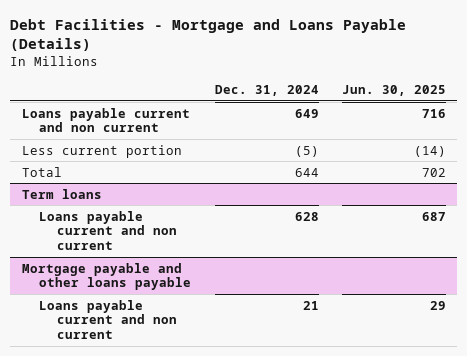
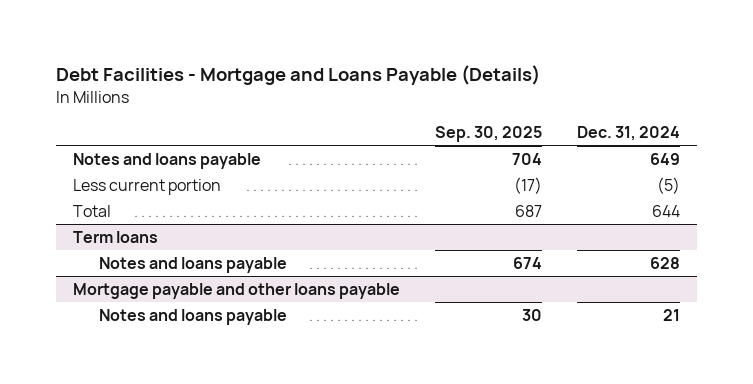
- | Dec. 31, 2024 | Jun. 30, 2025
+ | Sep. 30, 2025 | Dec. 31, 2024
- Loans payable current and non current | 649 | 716
+ Notes and loans payable | 704 | 649
@ Term loans
- Loans payable current and non current | 628 | 687
+ Notes and loans payable | 674 | 628
@ Mortgage payable and other loans payable
- Loans payable current and non current | 21 | 29
+ Notes and loans payable | 30 | 21

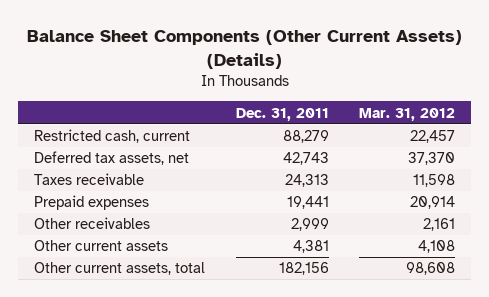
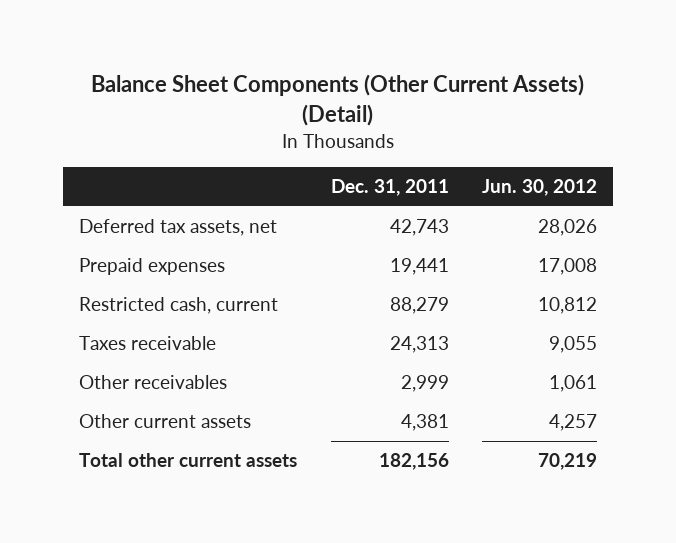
- Balance Sheet Components (Other Current Assets) (Details)
+ Balance Sheet Components (Other Current Assets) (Detail)
- | Dec. 31, 2011 | Mar. 31, 2012
+ | Dec. 31, 2011 | Jun. 30, 2012
moved down: Restricted cash, current | 88,279 | 10,812
moved down: Taxes receivable | 24,313 | 9,055
- Other current assets, total | 182,156 | 98,608
+ Total other current assets | 182,156 | 70,219

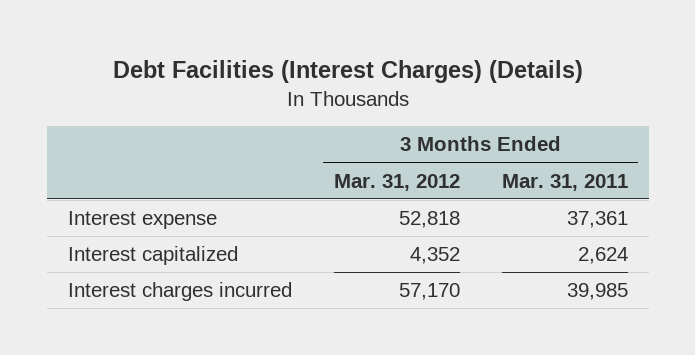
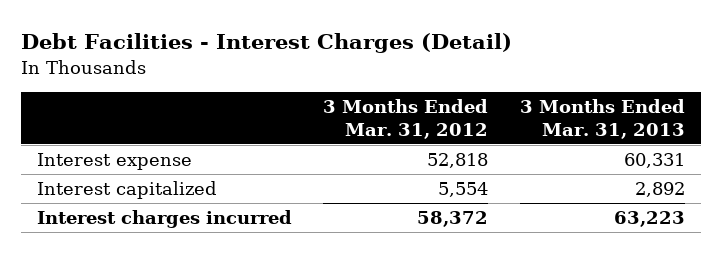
- Debt Facilities (Interest Charges) (Details)
+ Debt Facilities - Interest Charges (Detail)
- | 3 Months Ended Mar. 31, 2012 | 3 Months Ended Mar. 31, 2011
+ | 3 Months Ended Mar. 31, 2012 | 3 Months Ended Mar. 31, 2013
- Interest capitalized | 4,352 | 2,624
- Interest charges incurred | 57,170 | 39,985
+ Interest capitalized | 5,554 | 2,892
+ Interest charges incurred | 58,372 | 63,223

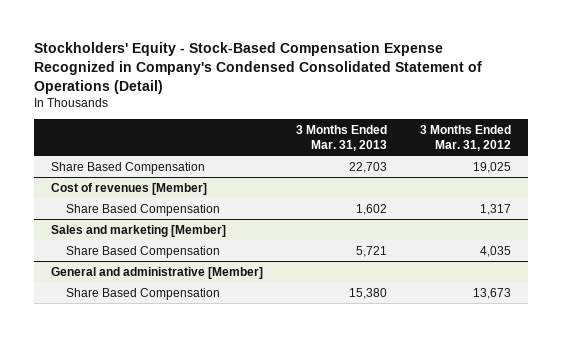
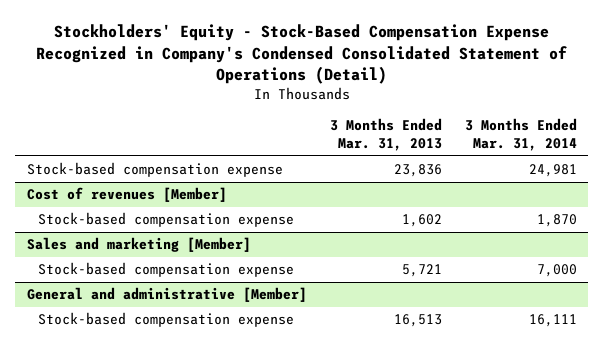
- | 3 Months Ended Mar. 31, 2013 | 3 Months Ended Mar. 31, 2012
+ | 3 Months Ended Mar. 31, 2013 | 3 Months Ended Mar. 31, 2014
- Share Based Compensation | 22,703 | 19,025
+ Stock-based compensation expense | 23,836 | 24,981
@ Cost of revenues [Member]
- Share Based Compensation | 1,602 | 1,317
+ Stock-based compensation expense | 1,602 | 1,870
@ Sales and marketing [Member]
- Share Based Compensation | 5,721 | 4,035
+ Stock-based compensation expense | 5,721 | 7,000
@ General and administrative [Member]
- Share Based Compensation | 15,380 | 13,673
+ Stock-based compensation expense | 16,513 | 16,111

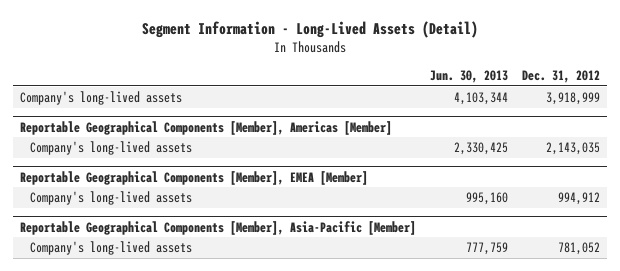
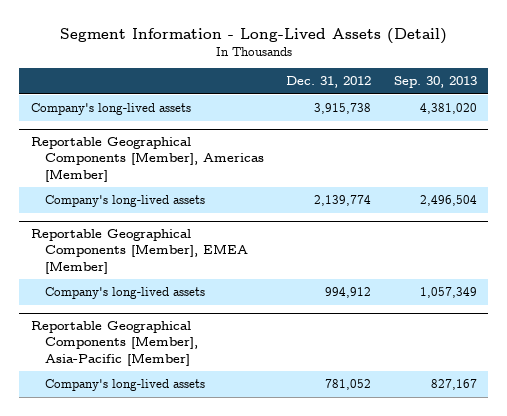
- | Jun. 30, 2013 | Dec. 31, 2012
+ | Dec. 31, 2012 | Sep. 30, 2013
- Company's long-lived assets | 4,103,344 | 3,918,999
+ Company's long-lived assets | 3,915,738 | 4,381,020
@ Reportable Geographical Components [Member], Americas [Member]
- Company's long-lived assets | 2,330,425 | 2,143,035
+ Company's long-lived assets | 2,139,774 | 2,496,504

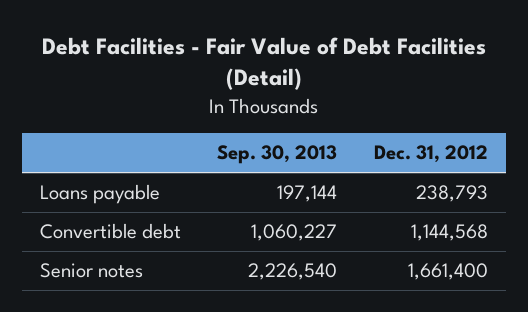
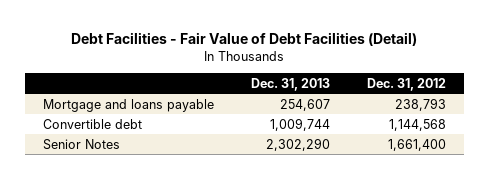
- | Sep. 30, 2013 | Dec. 31, 2012
+ | Dec. 31, 2013 | Dec. 31, 2012
- Loans payable | 197,144 | 238,793
+ Mortgage and loans payable | 254,607 | 238,793
- Senior notes | 2,226,540 | 1,661,400
+ Senior Notes | 2,302,290 | 1,661,400

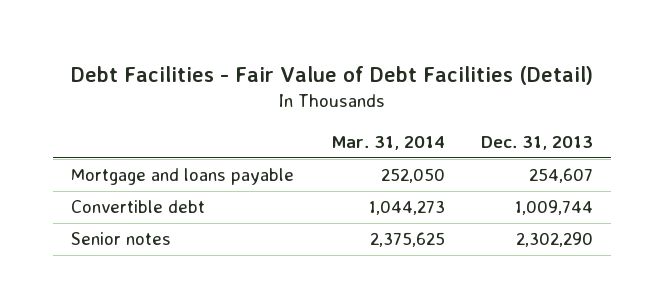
- | Dec. 31, 2013 | Dec. 31, 2012
+ | Mar. 31, 2014 | Dec. 31, 2013
- Senior Notes | 2,302,290 | 1,661,400
+ Senior notes | 2,375,625 | 2,302,290

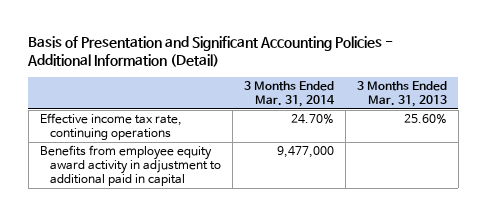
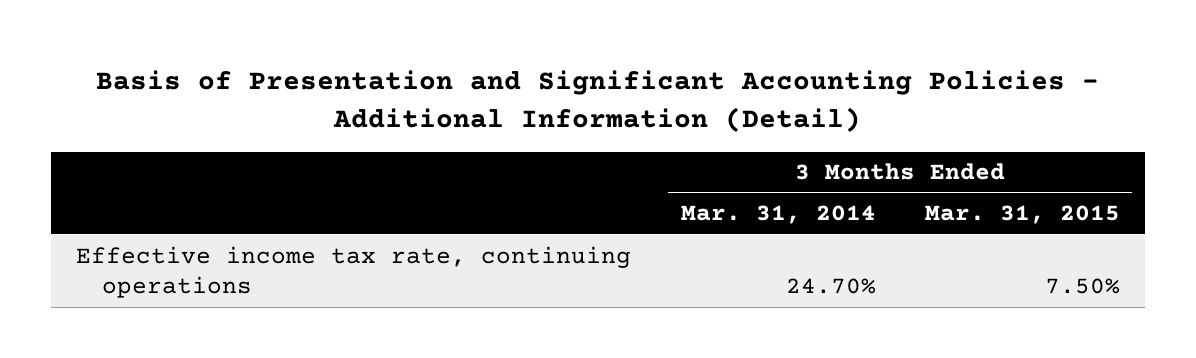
- | 3 Months Ended Mar. 31, 2014 | 3 Months Ended Mar. 31, 2013
+ | 3 Months Ended Mar. 31, 2014 | 3 Months Ended Mar. 31, 2015
- Benefits from employee equity award activity in adjustment to additional paid in capital | 9,477,000 |

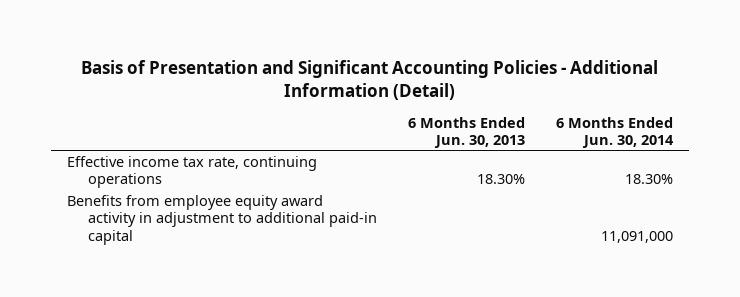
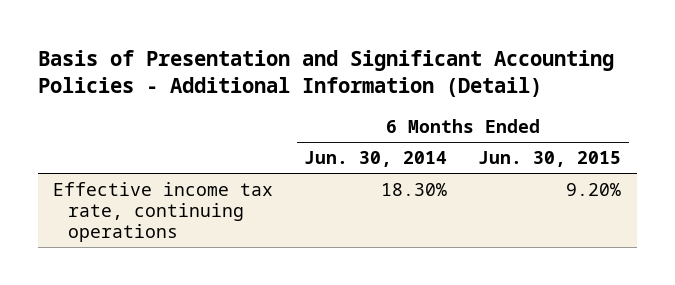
- | 6 Months Ended Jun. 30, 2013 | 6 Months Ended Jun. 30, 2014
+ | 6 Months Ended Jun. 30, 2014 | 6 Months Ended Jun. 30, 2015
- Benefits from employee equity award activity in adjustment to additional paid-in capital | | 11,091,000

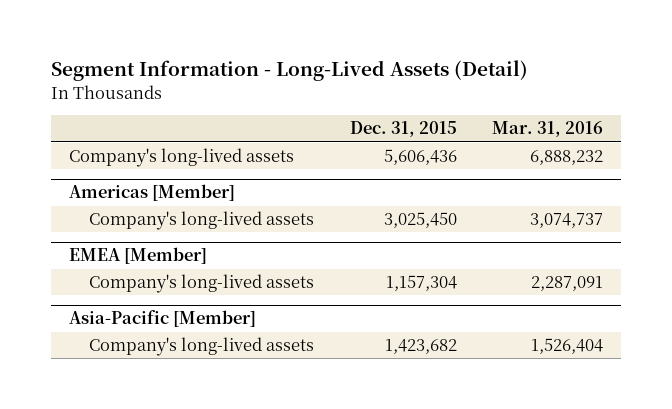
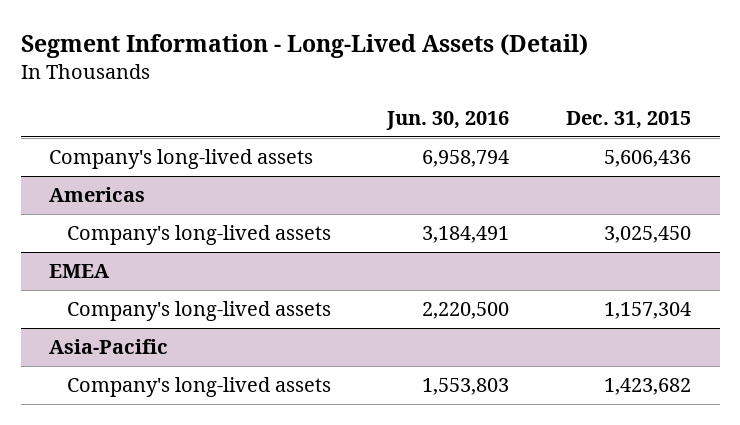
- | Dec. 31, 2015 | Mar. 31, 2016
+ | Jun. 30, 2016 | Dec. 31, 2015
- Americas [Member]
+ Americas
- EMEA [Member]
+ EMEA
- Asia-Pacific [Member]
+ Asia-Pacific

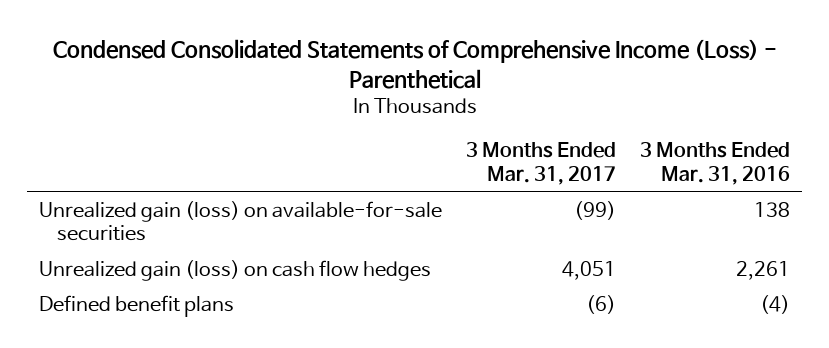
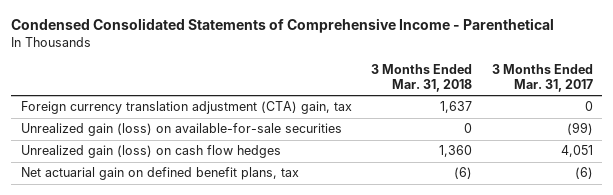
- Condensed Consolidated Statements of Comprehensive Income (Loss) - Parenthetical
+ Condensed Consolidated Statements of Comprehensive Income - Parenthetical
- | 3 Months Ended Mar. 31, 2017 | 3 Months Ended Mar. 31, 2016
+ | 3 Months Ended Mar. 31, 2018 | 3 Months Ended Mar. 31, 2017
+ Foreign currency translation adjustment (CTA) gain, tax | 1,637 | 0
- Defined benefit plans | (6) | (4)
+ Net actuarial gain on defined benefit plans, tax | (6) | (6)

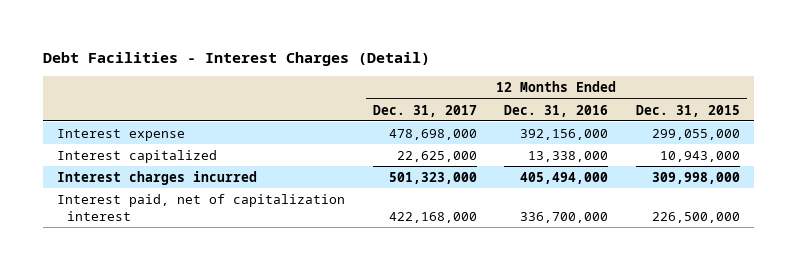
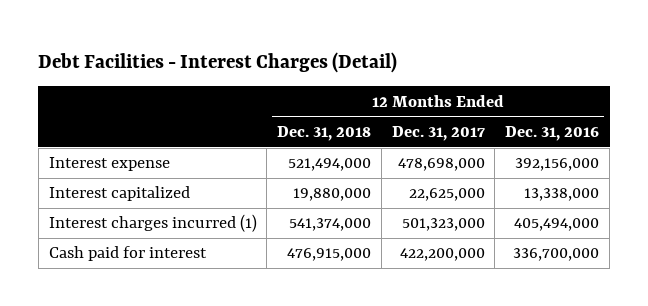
- | 12 Months Ended Dec. 31, 2017 | 12 Months Ended Dec. 31, 2016 | 12 Months Ended Dec. 31, 2015
+ | 12 Months Ended Dec. 31, 2018 | 12 Months Ended Dec. 31, 2017 | 12 Months Ended Dec. 31, 2016
- Interest charges incurred | 501,323,000 | 405,494,000 | 309,998,000
- Interest paid, net of capitalization interest | 422,168,000 | 336,700,000 | 226,500,000
+ Interest charges incurred (1) | 541,374,000 | 501,323,000 | 405,494,000
+ Cash paid for interest | 476,915,000 | 422,200,000 | 336,700,000

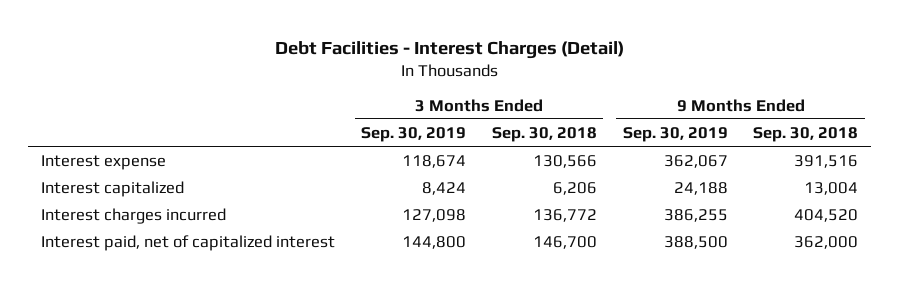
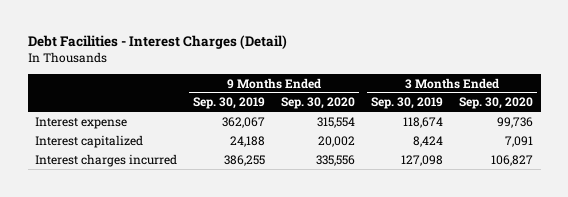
- | 3 Months Ended Sep. 30, 2019 | 3 Months Ended Sep. 30, 2018 | 9 Months Ended Sep. 30, 2019 | 9 Months Ended Sep. 30, 2018
+ | 9 Months Ended Sep. 30, 2019 | 9 Months Ended Sep. 30, 2020 | 3 Months Ended Sep. 30, 2019 | 3 Months Ended Sep. 30, 2020
- Interest paid, net of capitalized interest | 144,800 | 146,700 | 388,500 | 362,000

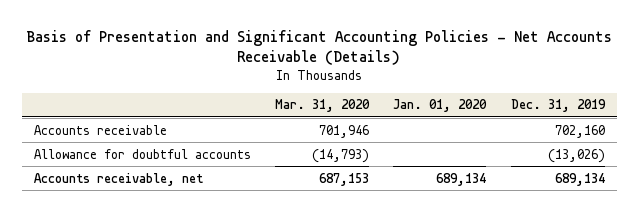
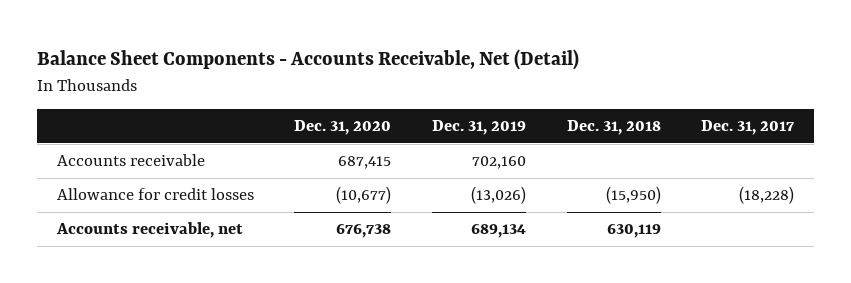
- Basis of Presentation and Significant Accounting Policies - Net Accounts Receivable (Details)
+ Balance Sheet Components - Accounts Receivable, Net (Detail)
- | Mar. 31, 2020 | Jan. 01, 2020 | Dec. 31, 2019
+ | Dec. 31, 2020 | Dec. 31, 2019 | Dec. 31, 2018 | Dec. 31, 2017
- Allowance for doubtful accounts | (14,793) | | (13,026)
+ Allowance for credit losses | (10,677) | (13,026) | (15,950) | (18,228)

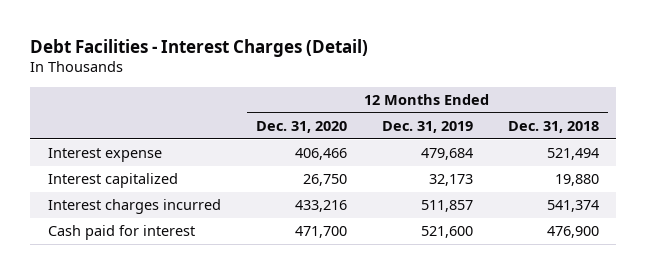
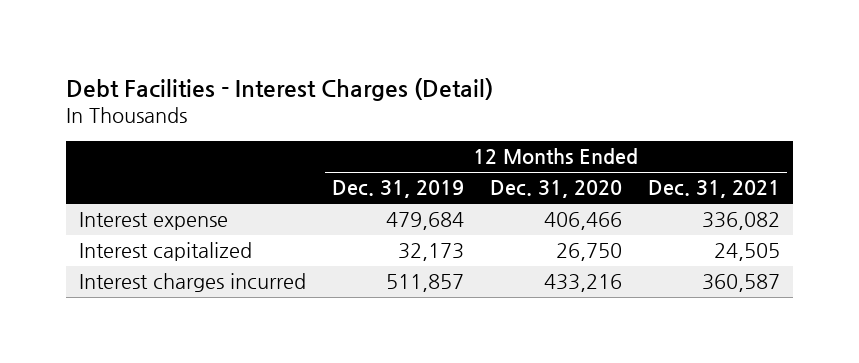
- | 12 Months Ended Dec. 31, 2020 | 12 Months Ended Dec. 31, 2019 | 12 Months Ended Dec. 31, 2018
+ | 12 Months Ended Dec. 31, 2019 | 12 Months Ended Dec. 31, 2020 | 12 Months Ended Dec. 31, 2021
- Cash paid for interest | 471,700 | 521,600 | 476,900

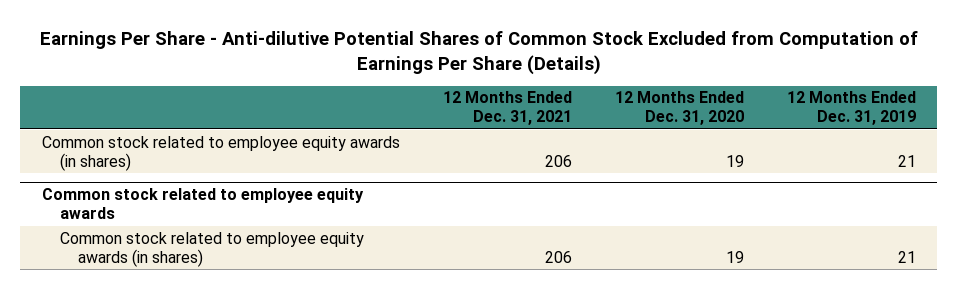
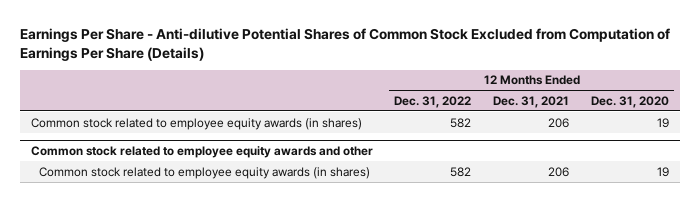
- | 12 Months Ended Dec. 31, 2021 | 12 Months Ended Dec. 31, 2020 | 12 Months Ended Dec. 31, 2019
+ | 12 Months Ended Dec. 31, 2022 | 12 Months Ended Dec. 31, 2021 | 12 Months Ended Dec. 31, 2020
- Common stock related to employee equity awards
+ Common stock related to employee equity awards and other

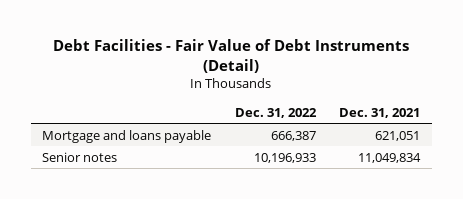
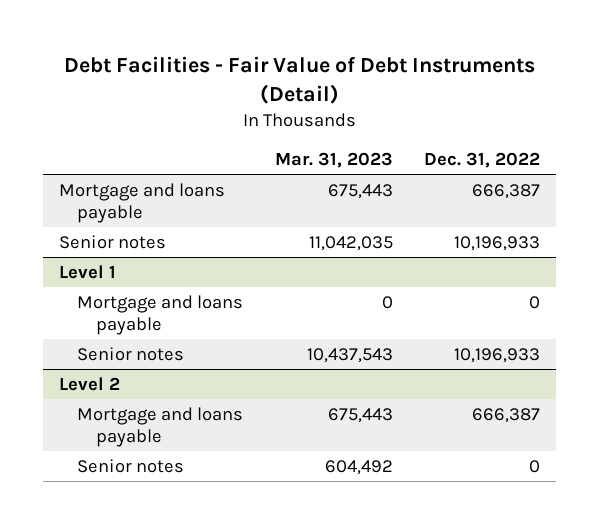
- | Dec. 31, 2022 | Dec. 31, 2021
+ | Mar. 31, 2023 | Dec. 31, 2022
+ Level 1
+ Mortgage and loans payable | 0 | 0
+ Senior notes | 10,437,543 | 10,196,933
+ Level 2
+ Mortgage and loans payable | 675,443 | 666,387
+ Senior notes | 604,492 | 0

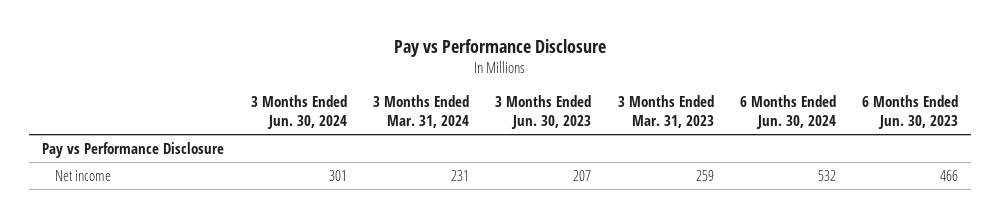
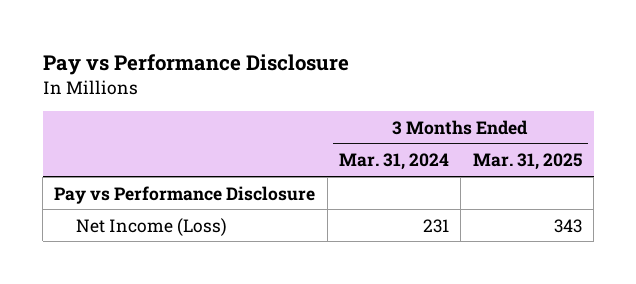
- | 3 Months Ended Jun. 30, 2024 | 3 Months Ended Mar. 31, 2024 | 3 Months Ended Jun. 30, 2023 | 3 Months Ended Mar. 31, 2023 | 6 Months Ended Jun. 30, 2024 | 6 Months Ended Jun. 30, 2023
+ | 3 Months Ended Mar. 31, 2024 | 3 Months Ended Mar. 31, 2025
- Net income | 301 | 231 | 207 | 259 | 532 | 466
+ Net Income (Loss) | 231 | 343

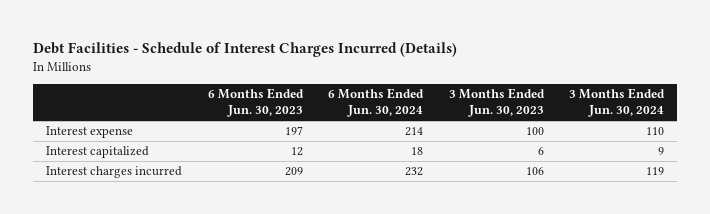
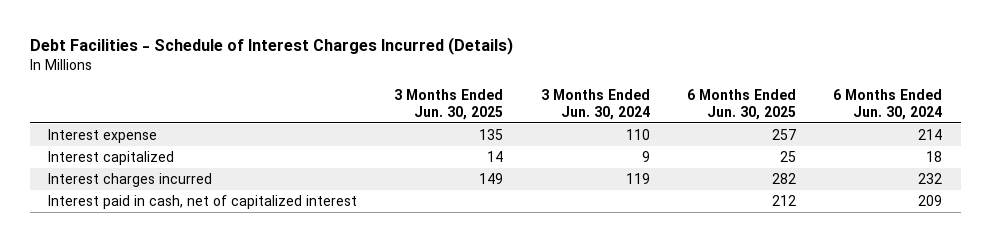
- | 6 Months Ended Jun. 30, 2023 | 6 Months Ended Jun. 30, 2024 | 3 Months Ended Jun. 30, 2023 | 3 Months Ended Jun. 30, 2024
+ | 3 Months Ended Jun. 30, 2025 | 3 Months Ended Jun. 30, 2024 | 6 Months Ended Jun. 30, 2025 | 6 Months Ended Jun. 30, 2024
+ Interest paid in cash, net of capitalized interest | | | 212 | 209

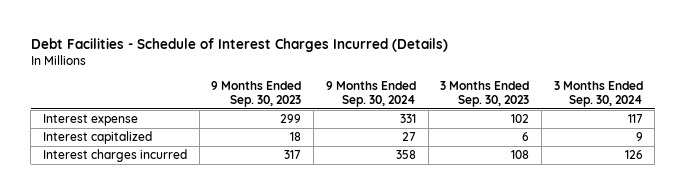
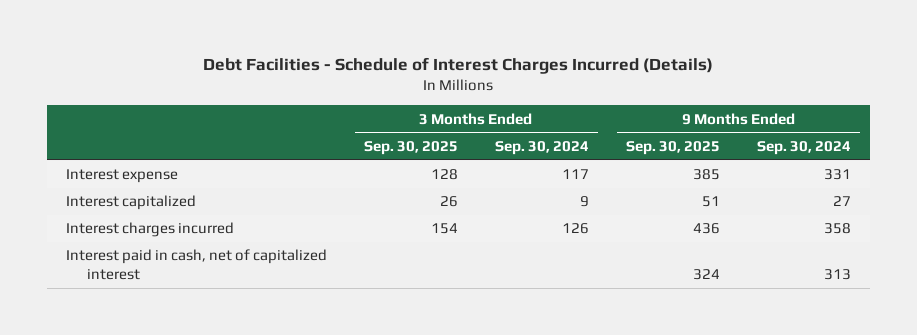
- | 9 Months Ended Sep. 30, 2023 | 9 Months Ended Sep. 30, 2024 | 3 Months Ended Sep. 30, 2023 | 3 Months Ended Sep. 30, 2024
+ | 3 Months Ended Sep. 30, 2025 | 3 Months Ended Sep. 30, 2024 | 9 Months Ended Sep. 30, 2025 | 9 Months Ended Sep. 30, 2024
+ Interest paid in cash, net of capitalized interest | | | 324 | 313

